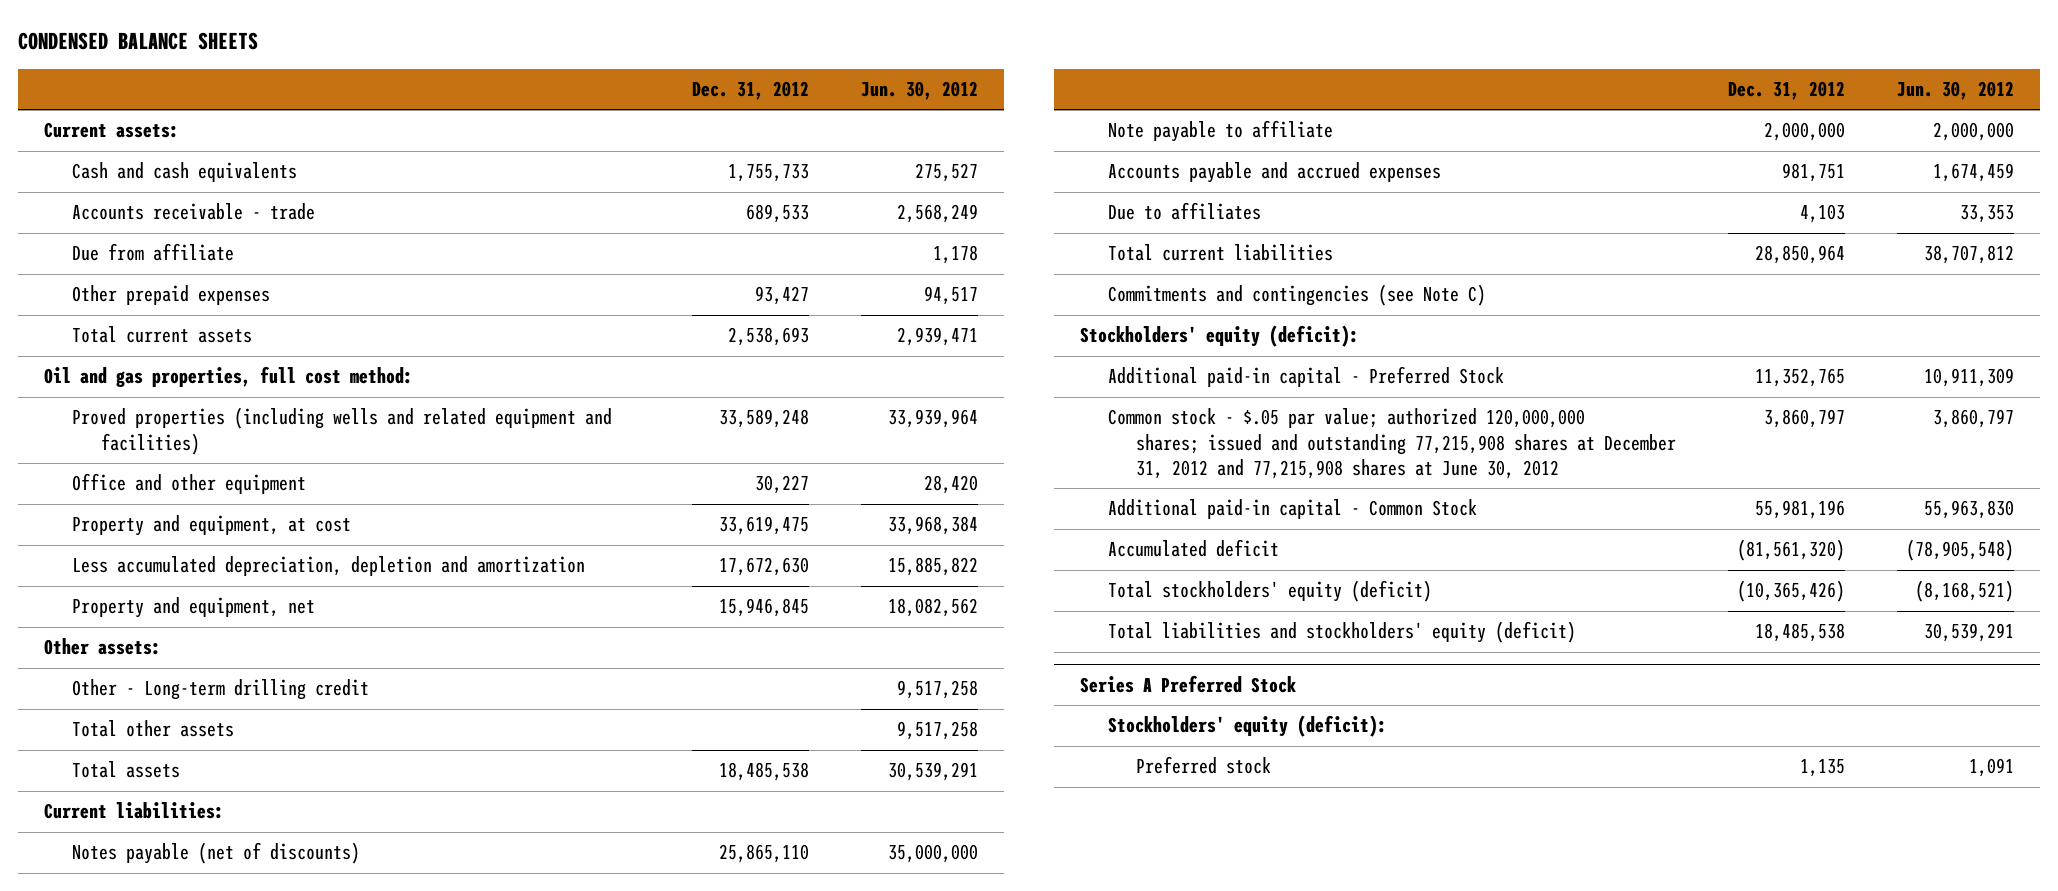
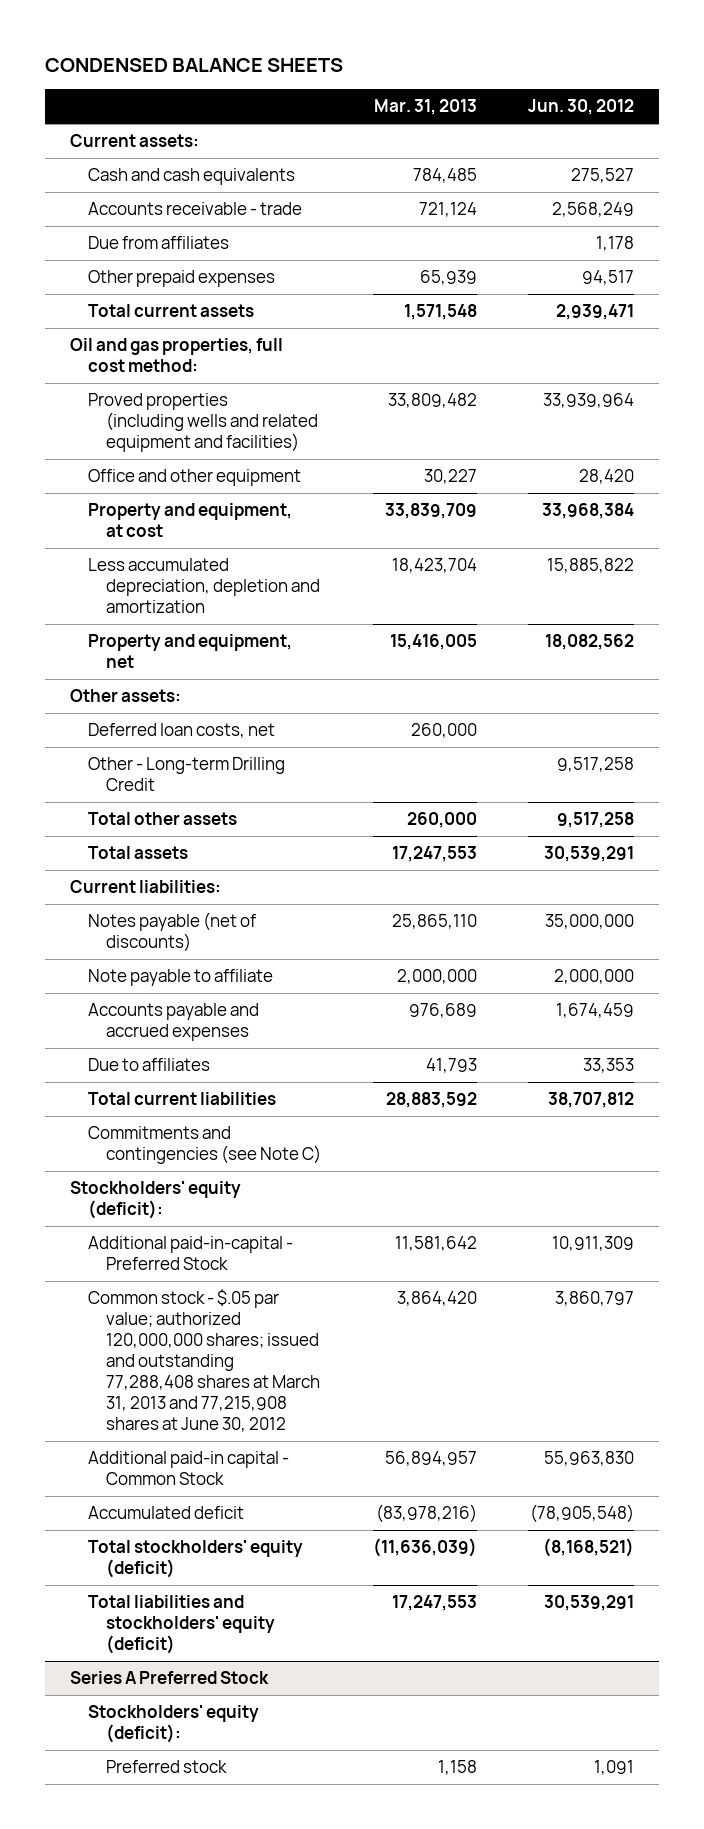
- | Dec. 31, 2012 | Jun. 30, 2012
+ | Mar. 31, 2013 | Jun. 30, 2012
- Due from affiliate | | 1,178
+ Due from affiliates | | 1,178
- Other - Long-term drilling credit | | 9,517,258
+ Deferred loan costs, net | 260,000 |
+ Other - Long-term Drilling Credit | | 9,517,258
- Additional paid-in capital - Preferred Stock | 11,352,765 | 10,911,309
- Common stock - $.05 par value; authorized 120,000,000 shares; issued and outstanding 77,215,908 shares at December 31, 2012 and 77,215,908 shares at June 30, 2012 | 3,860,797 | 3,860,797
+ Additional paid-in-capital - Preferred Stock | 11,581,642 | 10,911,309
+ Common stock - $.05 par value; authorized 120,000,000 shares; issued and outstanding 77,288,408 shares at March 31, 2013 and 77,215,908 shares at June 30, 2012 | 3,864,420 | 3,860,797

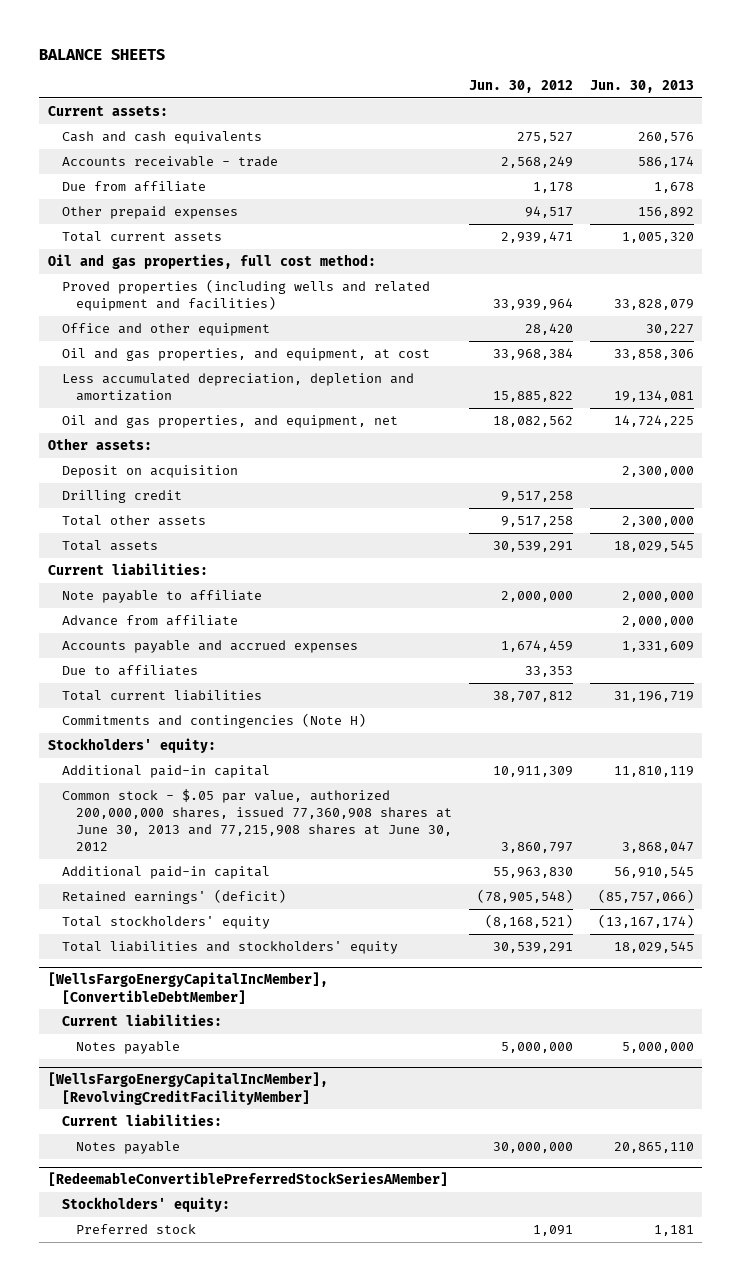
- CONDENSED BALANCE SHEETS
+ BALANCE SHEETS
- | Mar. 31, 2013 | Jun. 30, 2012
+ | Jun. 30, 2012 | Jun. 30, 2013
- Due from affiliates | | 1,178
+ Due from affiliate | 1,178 | 1,678
- Property and equipment, at cost | 33,839,709 | 33,968,384
+ Oil and gas properties, and equipment, at cost | 33,968,384 | 33,858,306
- Property and equipment, net | 15,416,005 | 18,082,562
+ Oil and gas properties, and equipment, net | 18,082,562 | 14,724,225
- Deferred loan costs, net | 260,000 |
- Other - Long-term Drilling Credit | | 9,517,258
+ Deposit on acquisition | | 2,300,000
+ Drilling credit | 9,517,258 |
- Notes payable (net of discounts) | 25,865,110 | 35,000,000
+ Advance from affiliate | | 2,000,000
- Commitments and contingencies (see Note C)
- Stockholders' equity (deficit):
- Additional paid-in-capital - Preferred Stock | 11,581,642 | 10,911,309
- Common stock - $.05 par value; authorized 120,000,000 shares; issued and outstanding 77,288,408 shares at March 31, 2013 and 77,215,908 shares at June 30, 2012 | 3,864,420 | 3,860,797
- Additional paid-in capital - Common Stock | 56,894,957 | 55,963,830
- Accumulated deficit | (83,978,216) | (78,905,548)
- Total stockholders' equity (deficit) | (11,636,039) | (8,168,521)
- Total liabilities and stockholders' equity (deficit) | 17,247,553 | 30,539,291
- Series A Preferred Stock
- Stockholders' equity (deficit):
+ Commitments and contingencies (Note H)
+ Stockholders' equity:
+ Additional paid-in capital | 10,911,309 | 11,810,119
+ Common stock - $.05 par value, authorized 200,000,000 shares, issued 77,360,908 shares at June 30, 2013 and 77,215,908 shares at June 30, 2012 | 3,860,797 | 3,868,047
+ Additional paid-in capital | 55,963,830 | 56,910,545
+ Retained earnings' (deficit) | (78,905,548) | (85,757,066)
+ Total stockholders' equity | (8,168,521) | (13,167,174)
+ Total liabilities and stockholders' equity | 30,539,291 | 18,029,545
+ [WellsFargoEnergyCapitalIncMember], [ConvertibleDebtMember]
+ Current liabilities:
+ Notes payable | 5,000,000 | 5,000,000
+ [WellsFargoEnergyCapitalIncMember], [RevolvingCreditFacilityMember]
+ Current liabilities:
+ Notes payable | 30,000,000 | 20,865,110
+ [RedeemableConvertiblePreferredStockSeriesAMember]
+ Stockholders' equity:

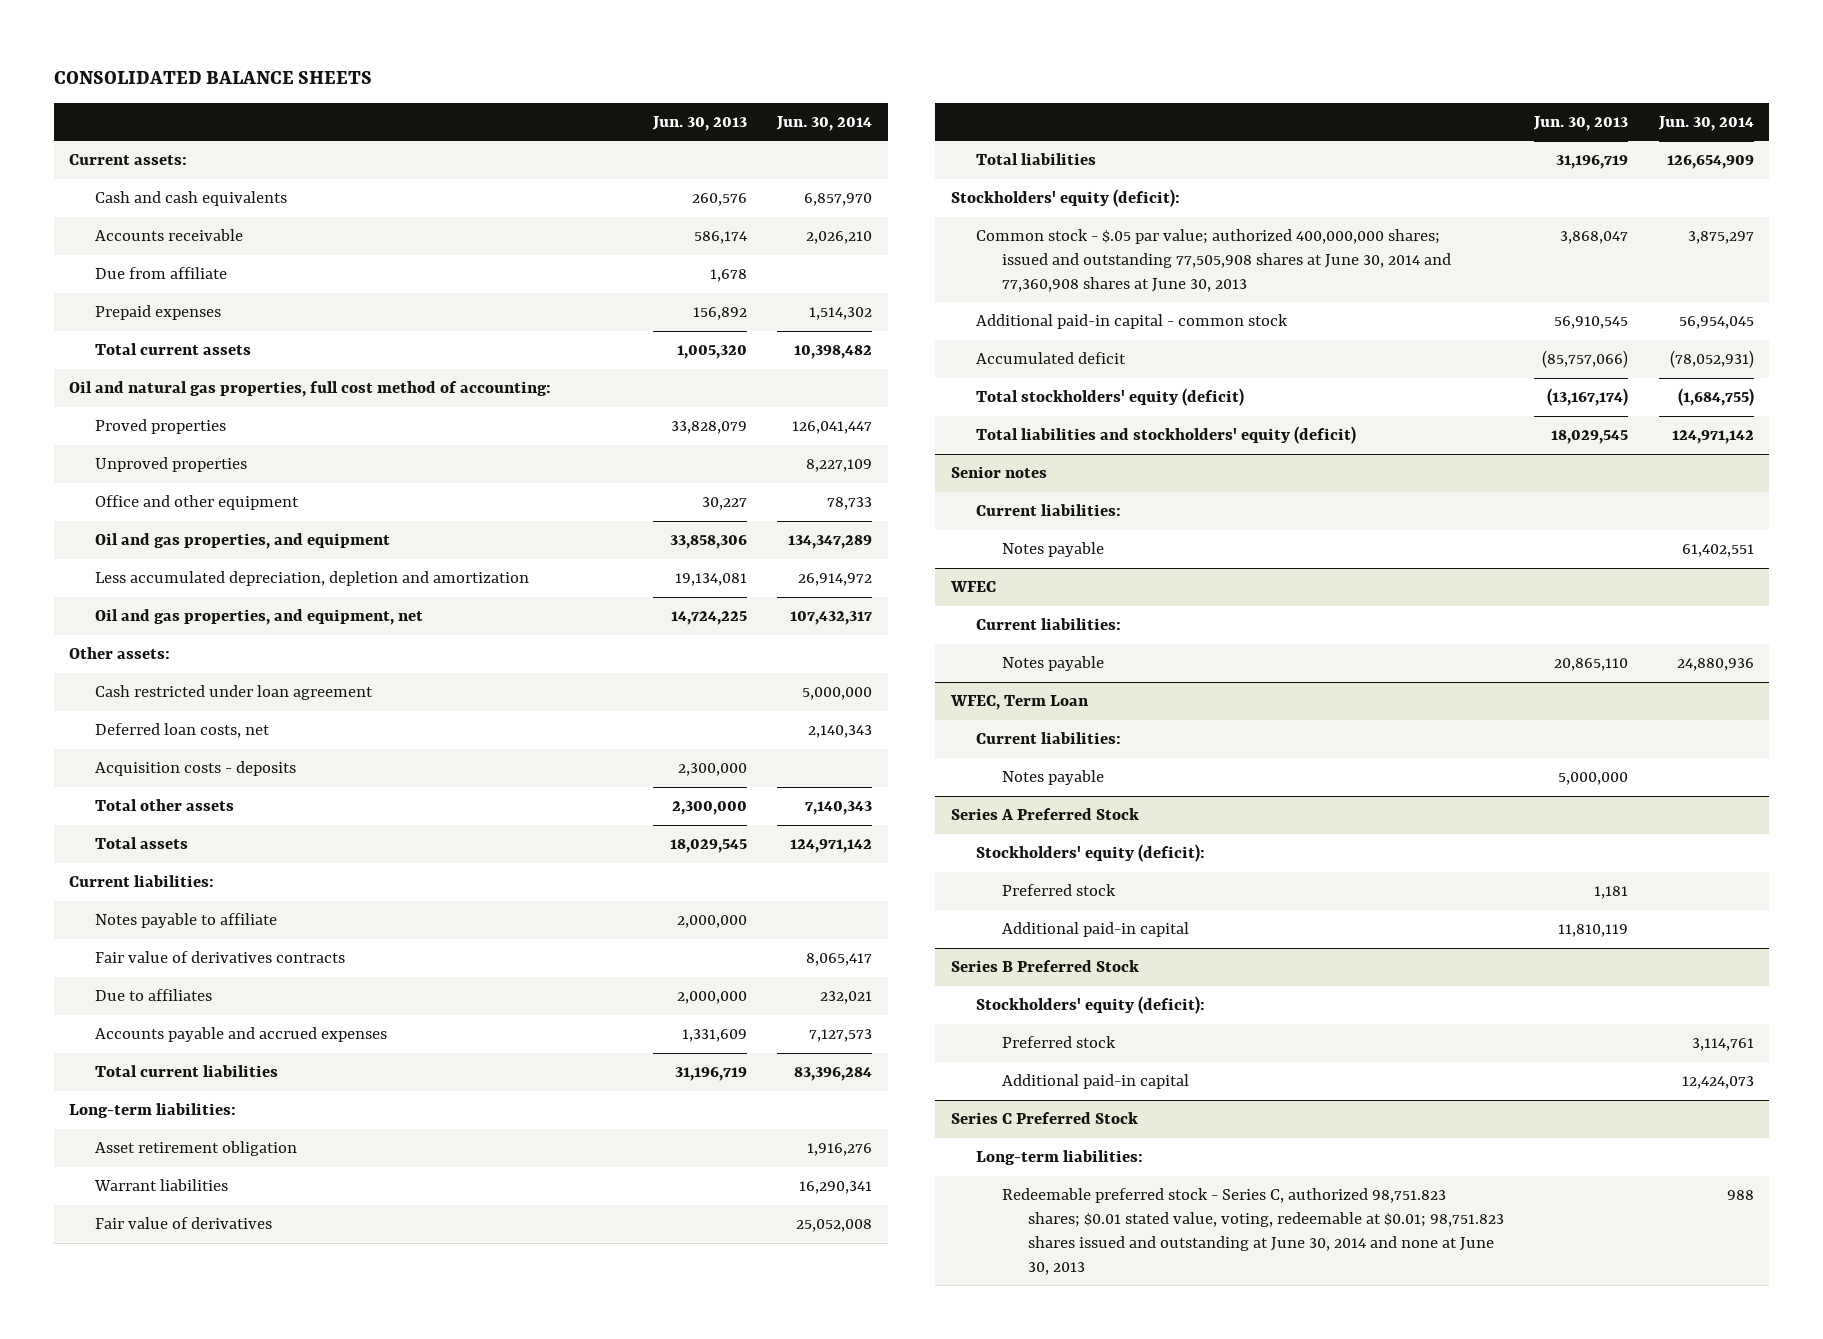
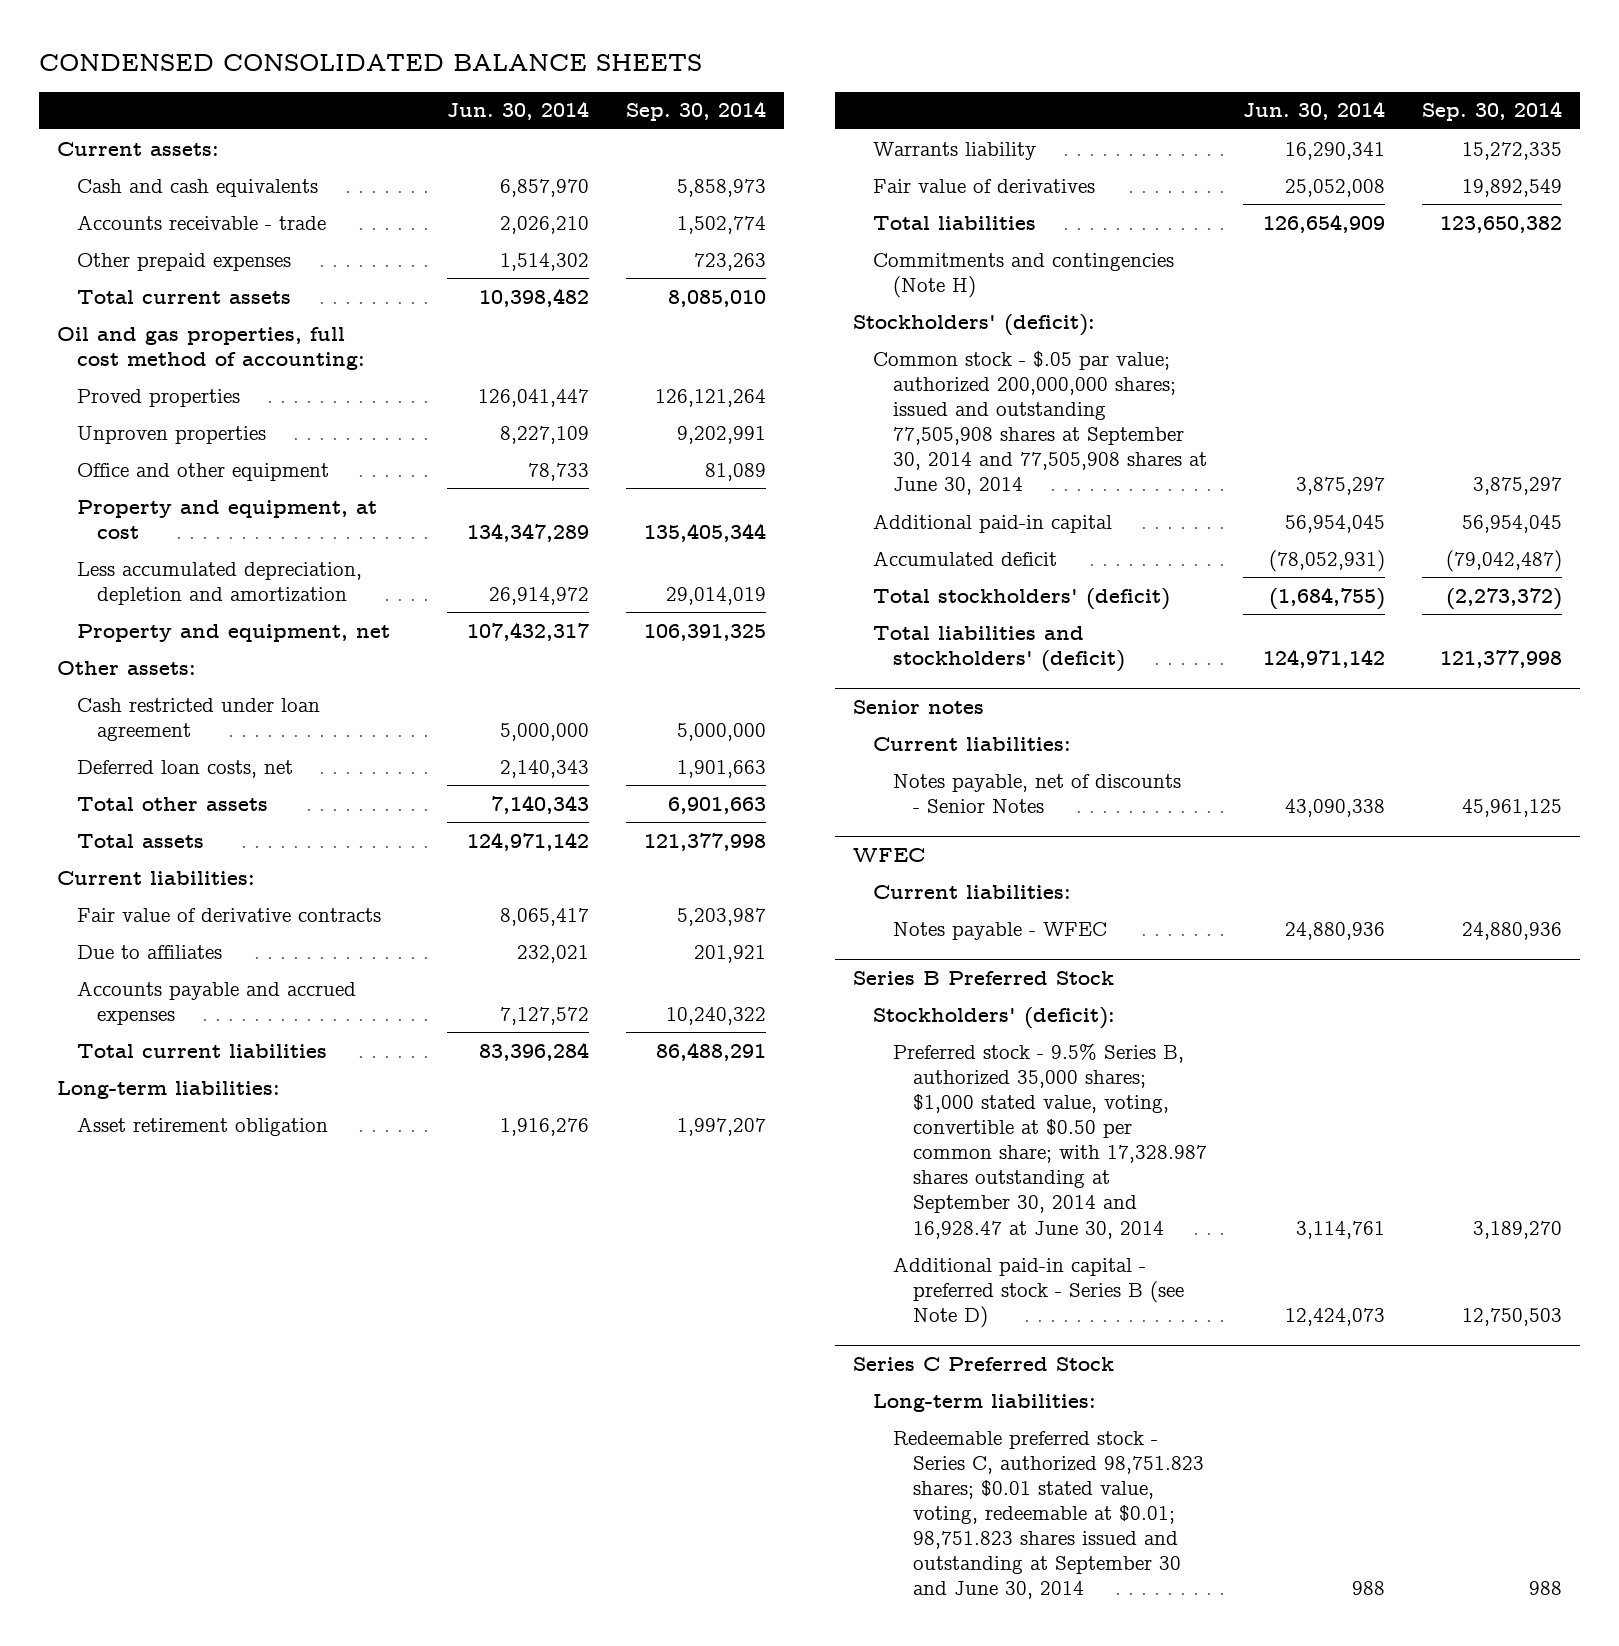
- CONSOLIDATED BALANCE SHEETS
+ CONDENSED CONSOLIDATED BALANCE SHEETS
- | Jun. 30, 2013 | Jun. 30, 2014
+ | Jun. 30, 2014 | Sep. 30, 2014
- Accounts receivable | 586,174 | 2,026,210
- Due from affiliate | 1,678 |
- Prepaid expenses | 156,892 | 1,514,302
+ Accounts receivable - trade | 2,026,210 | 1,502,774
+ Other prepaid expenses | 1,514,302 | 723,263
- Oil and natural gas properties, full cost method of accounting:
+ Oil and gas properties, full cost method of accounting:
- Unproved properties | | 8,227,109
+ Unproven properties | 8,227,109 | 9,202,991
- Oil and gas properties, and equipment | 33,858,306 | 134,347,289
+ Property and equipment, at cost | 134,347,289 | 135,405,344
- Oil and gas properties, and equipment, net | 14,724,225 | 107,432,317
+ Property and equipment, net | 107,432,317 | 106,391,325
- Acquisition costs - deposits | 2,300,000 |
- Notes payable to affiliate | 2,000,000 |
- Fair value of derivatives contracts | | 8,065,417
+ Fair value of derivative contracts | 8,065,417 | 5,203,987
- Accounts payable and accrued expenses | 1,331,609 | 7,127,573
+ Accounts payable and accrued expenses | 7,127,572 | 10,240,322
- Warrant liabilities | | 16,290,341
+ Warrants liability | 16,290,341 | 15,272,335
- Stockholders' equity (deficit):
- Common stock - $.05 par value; authorized 400,000,000 shares; issued and outstanding 77,505,908 shares at June 30, 2014 and 77,360,908 shares at June 30, 2013 | 3,868,047 | 3,875,297
- Additional paid-in capital - common stock | 56,910,545 | 56,954,045
+ Commitments and contingencies (Note H)
+ Stockholders' (deficit):
+ Common stock - $.05 par value; authorized 200,000,000 shares; issued and outstanding 77,505,908 shares at September 30, 2014 and 77,505,908 shares at June 30, 2014 | 3,875,297 | 3,875,297
+ Additional paid-in capital | 56,954,045 | 56,954,045
- Total stockholders' equity (deficit) | (13,167,174) | (1,684,755)
- Total liabilities and stockholders' equity (deficit) | 18,029,545 | 124,971,142
+ Total stockholders' (deficit) | (1,684,755) | (2,273,372)
+ Total liabilities and stockholders' (deficit) | 124,971,142 | 121,377,998
@ Senior notes
- Notes payable | | 61,402,551
+ Notes payable, net of discounts - Senior Notes | 43,090,338 | 45,961,125
@ WFEC
- Notes payable | 20,865,110 | 24,880,936
- WFEC, Term Loan
- Current liabilities:
- Notes payable | 5,000,000 |
- Series A Preferred Stock
- Stockholders' equity (deficit):
- Preferred stock | 1,181 |
- Additional paid-in capital | 11,810,119 |
@ WFEC
+ Notes payable - WFEC | 24,880,936 | 24,880,936
@ Series B Preferred Stock
- Stockholders' equity (deficit):
- Preferred stock | | 3,114,761
- Additional paid-in capital | | 12,424,073
+ Stockholders' (deficit):
+ Preferred stock - 9.5% Series B, authorized 35,000 shares; $1,000 stated value, voting, convertible at $0.50 per common share; with 17,328.987 shares outstanding at September 30, 2014 and 16,928.47 at June 30, 2014 | 3,114,761 | 3,189,270
+ Additional paid-in capital - preferred stock - Series B (see Note D) | 12,424,073 | 12,750,503
@ Series C Preferred Stock
- Redeemable preferred stock - Series C, authorized 98,751.823 shares; $0.01 stated value, voting, redeemable at $0.01; 98,751.823 shares issued and outstanding at June 30, 2014 and none at June 30, 2013 | | 988
+ Redeemable preferred stock - Series C, authorized 98,751.823 shares; $0.01 stated value, voting, redeemable at $0.01; 98,751.823 shares issued and outstanding at September 30 and June 30, 2014 | 988 | 988

